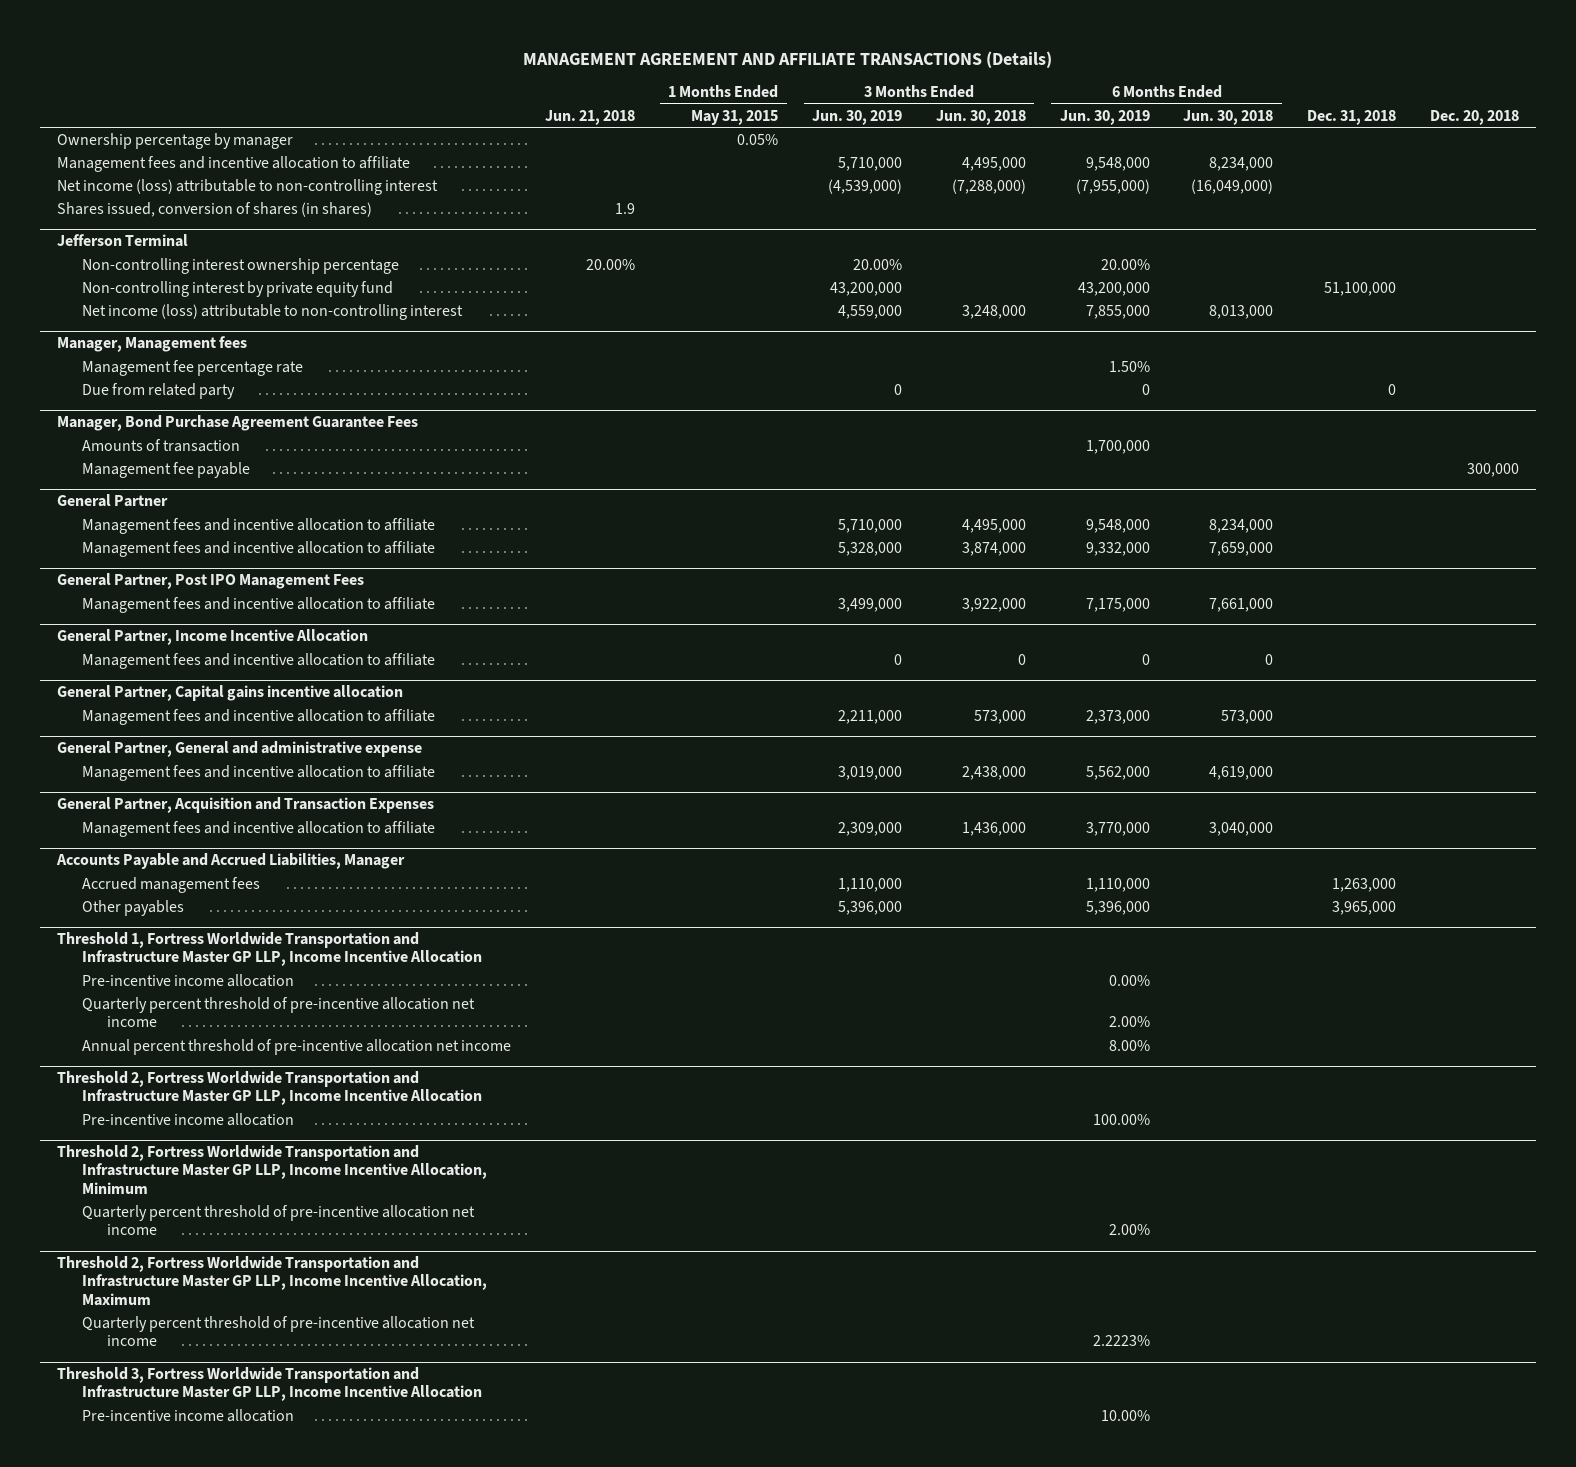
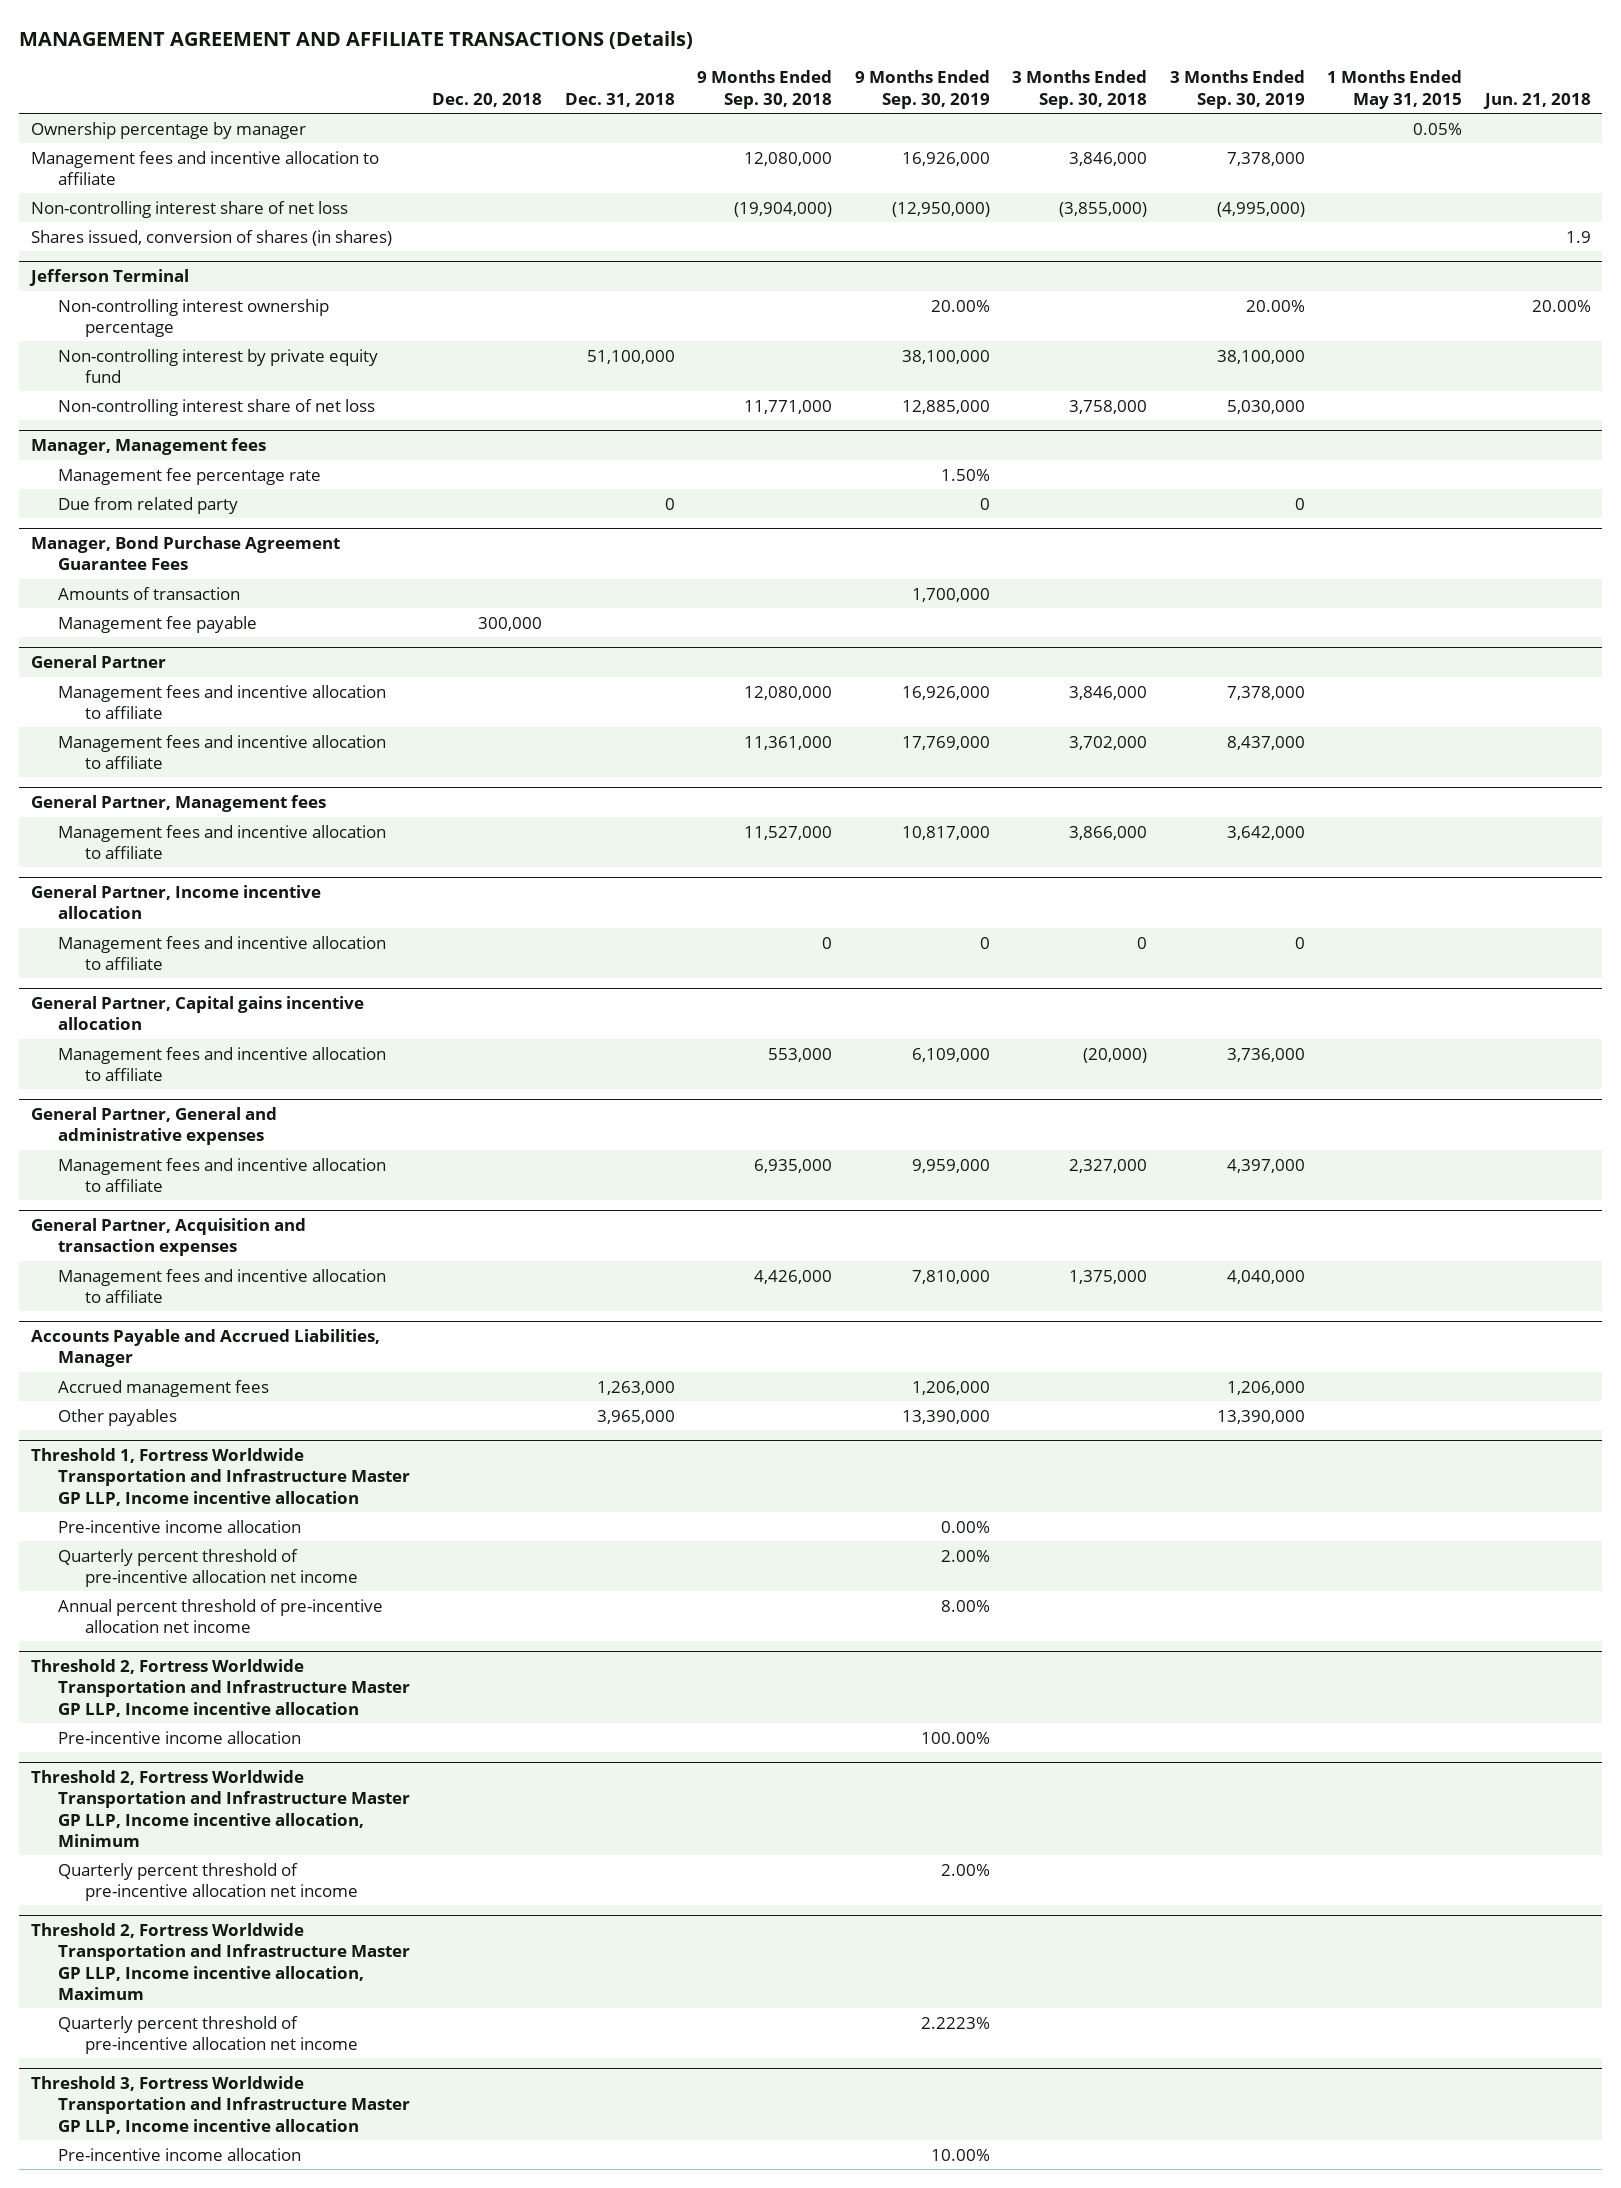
- | Jun. 21, 2018 | 1 Months Ended May 31, 2015 | 3 Months Ended Jun. 30, 2019 | 3 Months Ended Jun. 30, 2018 | 6 Months Ended Jun. 30, 2019 | 6 Months Ended Jun. 30, 2018 | Dec. 31, 2018 | Dec. 20, 2018
+ | Dec. 20, 2018 | Dec. 31, 2018 | 9 Months Ended Sep. 30, 2018 | 9 Months Ended Sep. 30, 2019 | 3 Months Ended Sep. 30, 2018 | 3 Months Ended Sep. 30, 2019 | 1 Months Ended May 31, 2015 | Jun. 21, 2018
- Net income (loss) attributable to non-controlling interest | | | (4,539,000) | (7,288,000) | (7,955,000) | (16,049,000) | |
+ Non-controlling interest share of net loss | | | (19,904,000) | (12,950,000) | (3,855,000) | (4,995,000) | |
@ Jefferson Terminal
- Net income (loss) attributable to non-controlling interest | | | 4,559,000 | 3,248,000 | 7,855,000 | 8,013,000 | |
+ Non-controlling interest share of net loss | | | 11,771,000 | 12,885,000 | 3,758,000 | 5,030,000 | |
- General Partner, Post IPO Management Fees
+ General Partner, Management fees
- General Partner, Income Incentive Allocation
+ General Partner, Income incentive allocation
- General Partner, General and administrative expense
+ General Partner, General and administrative expenses
- General Partner, Acquisition and Transaction Expenses
+ General Partner, Acquisition and transaction expenses
- Threshold 1, Fortress Worldwide Transportation and Infrastructure Master GP LLP, Income Incentive Allocation
+ Threshold 1, Fortress Worldwide Transportation and Infrastructure Master GP LLP, Income incentive allocation
- Threshold 2, Fortress Worldwide Transportation and Infrastructure Master GP LLP, Income Incentive Allocation
+ Threshold 2, Fortress Worldwide Transportation and Infrastructure Master GP LLP, Income incentive allocation
- Threshold 2, Fortress Worldwide Transportation and Infrastructure Master GP LLP, Income Incentive Allocation, Minimum
+ Threshold 2, Fortress Worldwide Transportation and Infrastructure Master GP LLP, Income incentive allocation, Minimum
- Threshold 2, Fortress Worldwide Transportation and Infrastructure Master GP LLP, Income Incentive Allocation, Maximum
+ Threshold 2, Fortress Worldwide Transportation and Infrastructure Master GP LLP, Income incentive allocation, Maximum
- Threshold 3, Fortress Worldwide Transportation and Infrastructure Master GP LLP, Income Incentive Allocation
+ Threshold 3, Fortress Worldwide Transportation and Infrastructure Master GP LLP, Income incentive allocation

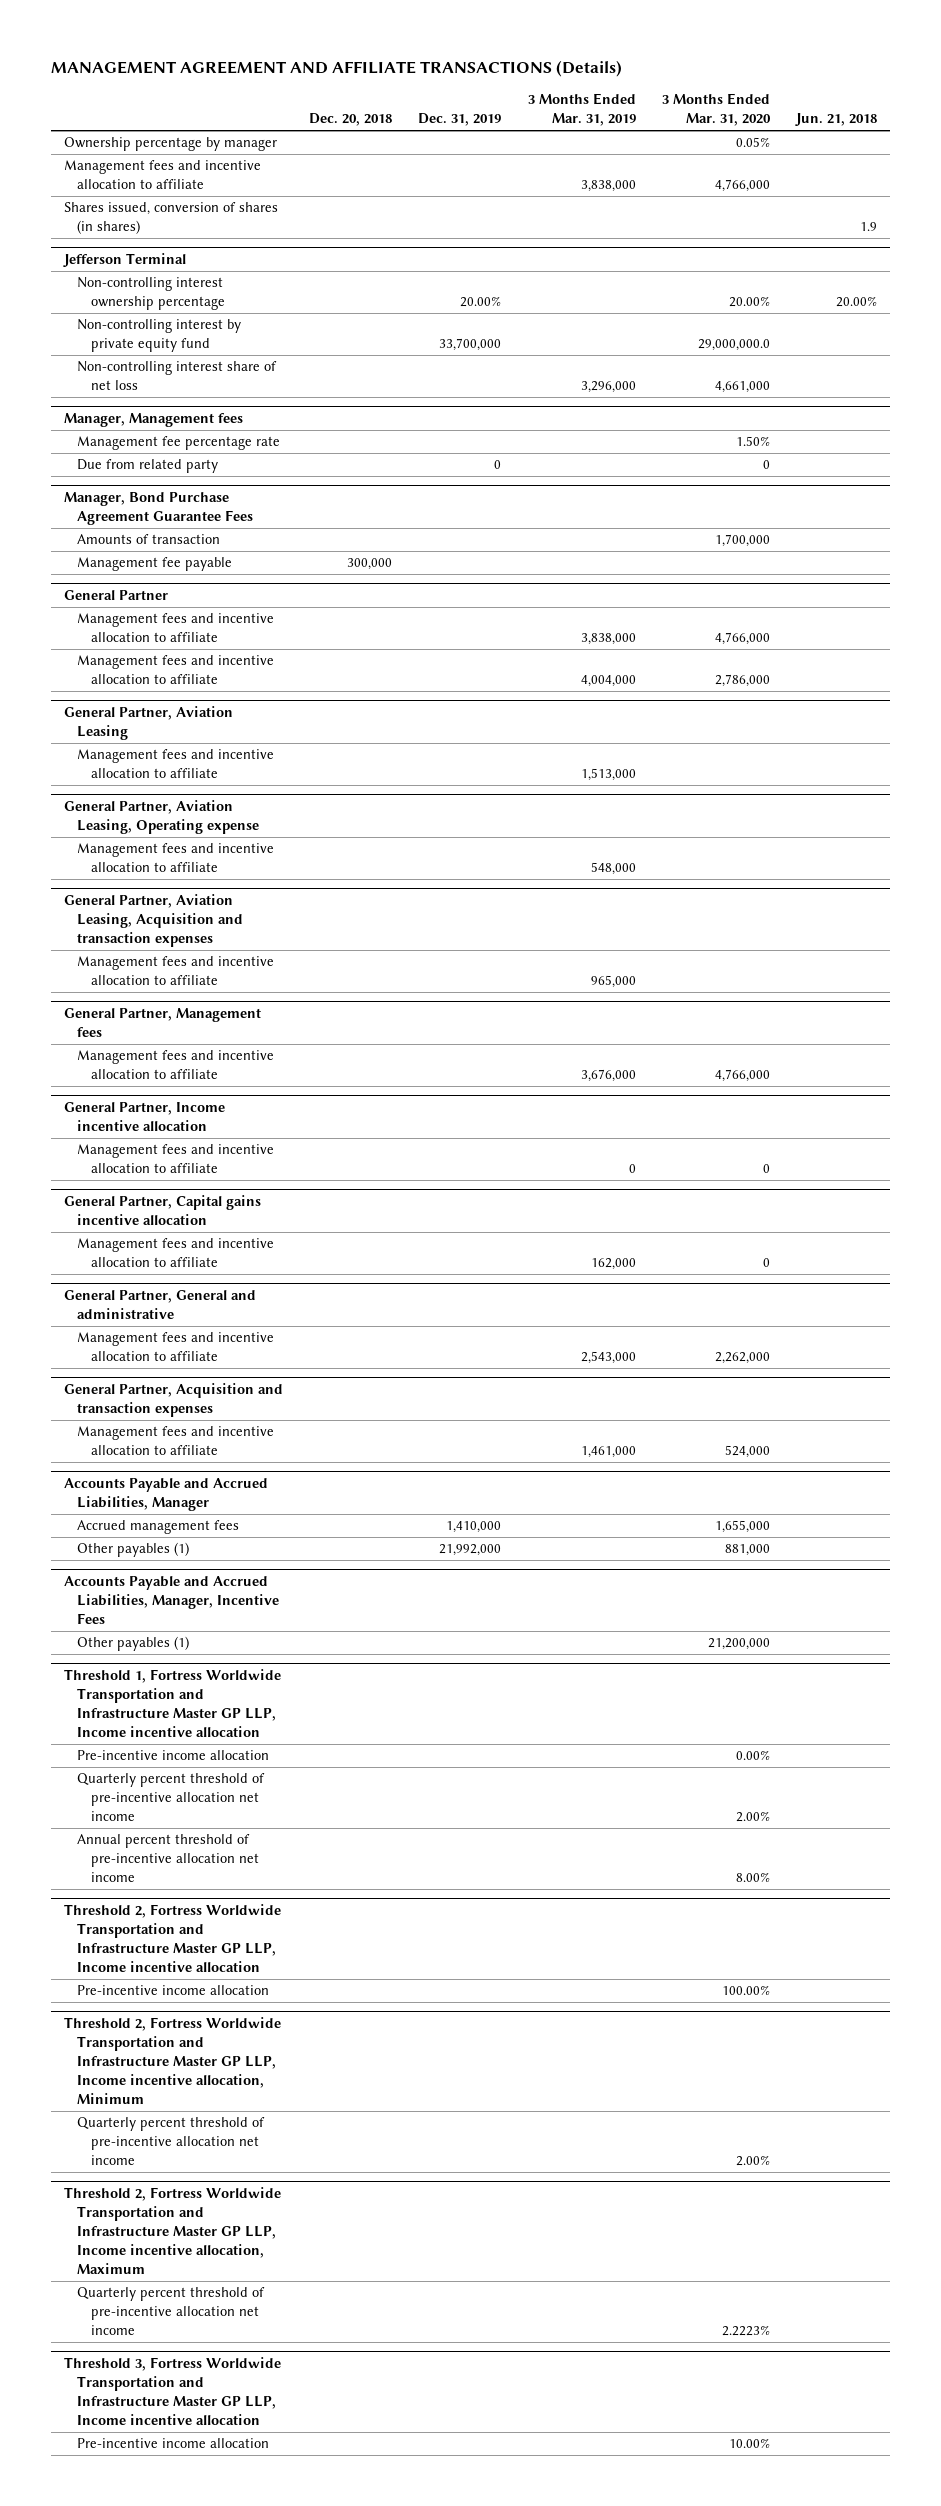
- | Dec. 20, 2018 | Dec. 31, 2018 | 9 Months Ended Sep. 30, 2018 | 9 Months Ended Sep. 30, 2019 | 3 Months Ended Sep. 30, 2018 | 3 Months Ended Sep. 30, 2019 | 1 Months Ended May 31, 2015 | Jun. 21, 2018
+ | Dec. 20, 2018 | Dec. 31, 2019 | 3 Months Ended Mar. 31, 2019 | 3 Months Ended Mar. 31, 2020 | Jun. 21, 2018
- Non-controlling interest share of net loss | | | (19,904,000) | (12,950,000) | (3,855,000) | (4,995,000) | |
+ General Partner, Aviation Leasing
+ Management fees and incentive allocation to affiliate | | | 1,513,000 | |
+ General Partner, Aviation Leasing, Operating expense
+ Management fees and incentive allocation to affiliate | | | 548,000 | |
+ General Partner, Aviation Leasing, Acquisition and transaction expenses
+ Management fees and incentive allocation to affiliate | | | 965,000 | |
- General Partner, General and administrative expenses
+ General Partner, General and administrative
@ Accounts Payable and Accrued Liabilities, Manager
- Other payables | | 3,965,000 | | 13,390,000 | | 13,390,000 | |
+ Other payables (1) | | 21,992,000 | | 881,000 |
+ Accounts Payable and Accrued Liabilities, Manager, Incentive Fees
+ Other payables (1) | | | | 21,200,000 |

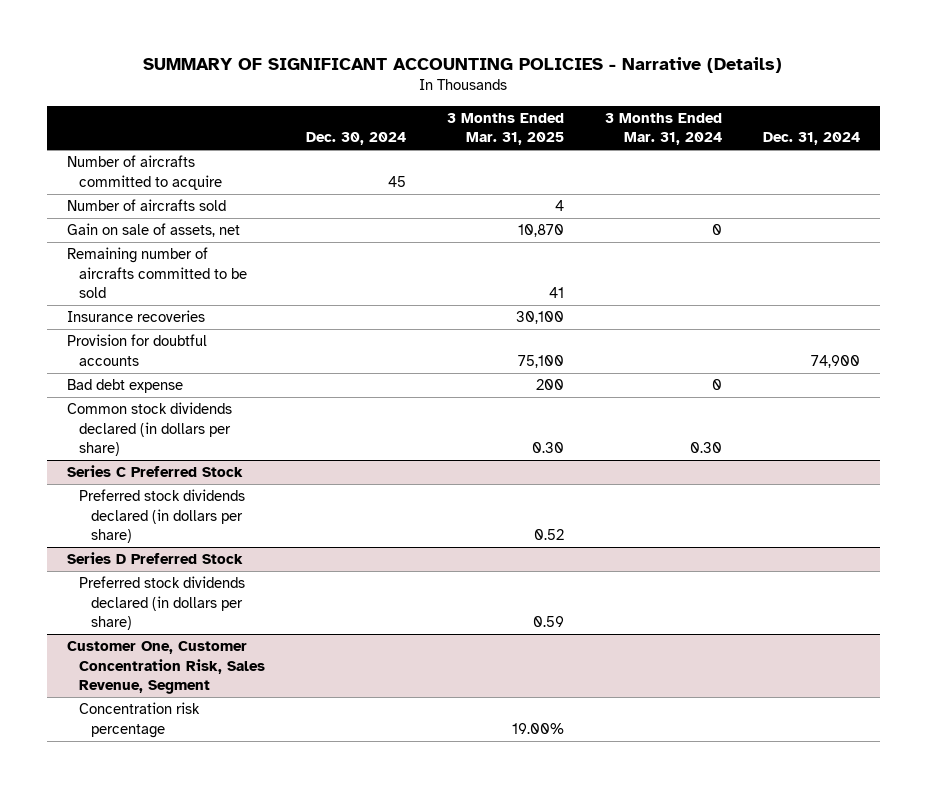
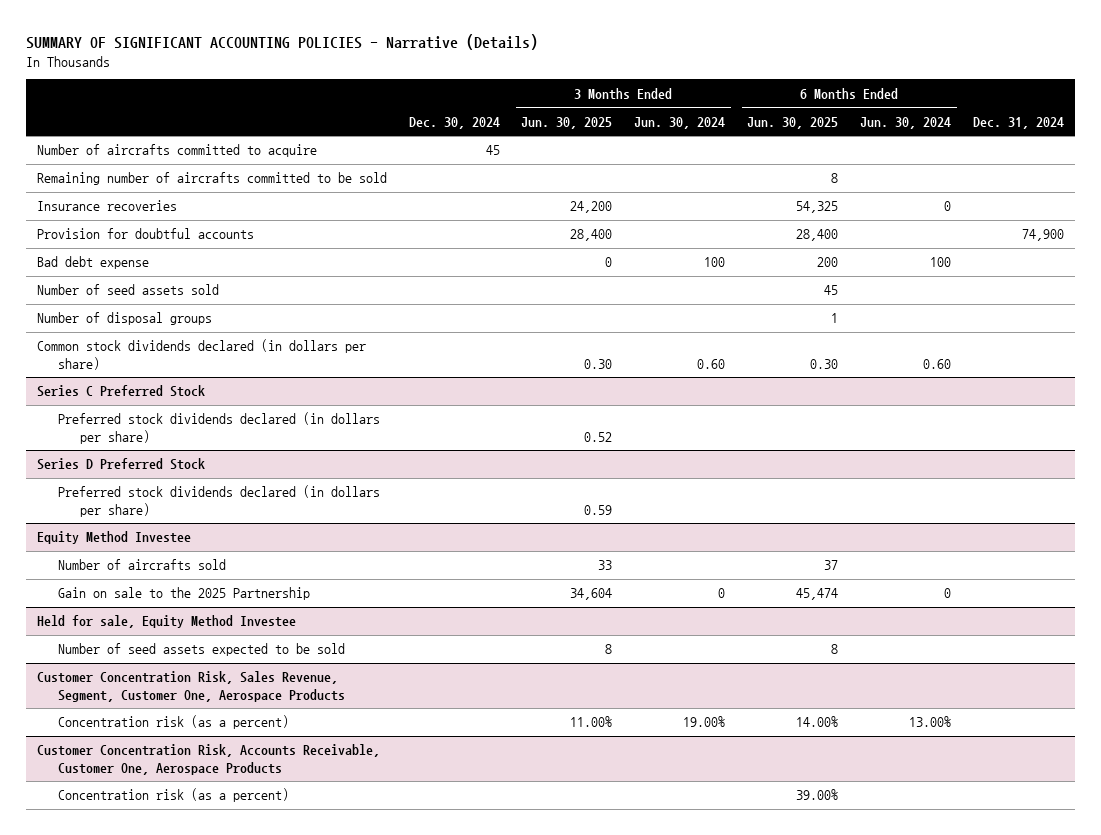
- | Dec. 30, 2024 | 3 Months Ended Mar. 31, 2025 | 3 Months Ended Mar. 31, 2024 | Dec. 31, 2024
+ | Dec. 30, 2024 | 3 Months Ended Jun. 30, 2025 | 3 Months Ended Jun. 30, 2024 | 6 Months Ended Jun. 30, 2025 | 6 Months Ended Jun. 30, 2024 | Dec. 31, 2024
- Number of aircrafts sold | | 4 | |
- Gain on sale of assets, net | | 10,870 | 0 |
+ Number of seed assets sold | | | | 45 | |
+ Number of disposal groups | | | | 1 | |
- Customer One, Customer Concentration Risk, Sales Revenue, Segment
- Concentration risk percentage | | 19.00% | |
+ Equity Method Investee
+ Number of aircrafts sold | | 33 | | 37 | |
+ Gain on sale to the 2025 Partnership | | 34,604 | 0 | 45,474 | 0 |
+ Held for sale, Equity Method Investee
+ Number of seed assets expected to be sold | | 8 | | 8 | |
+ Customer Concentration Risk, Sales Revenue, Segment, Customer One, Aerospace Products
+ Concentration risk (as a percent) | | 11.00% | 19.00% | 14.00% | 13.00% |
+ Customer Concentration Risk, Accounts Receivable, Customer One, Aerospace Products
+ Concentration risk (as a percent) | | | | 39.00% | |

